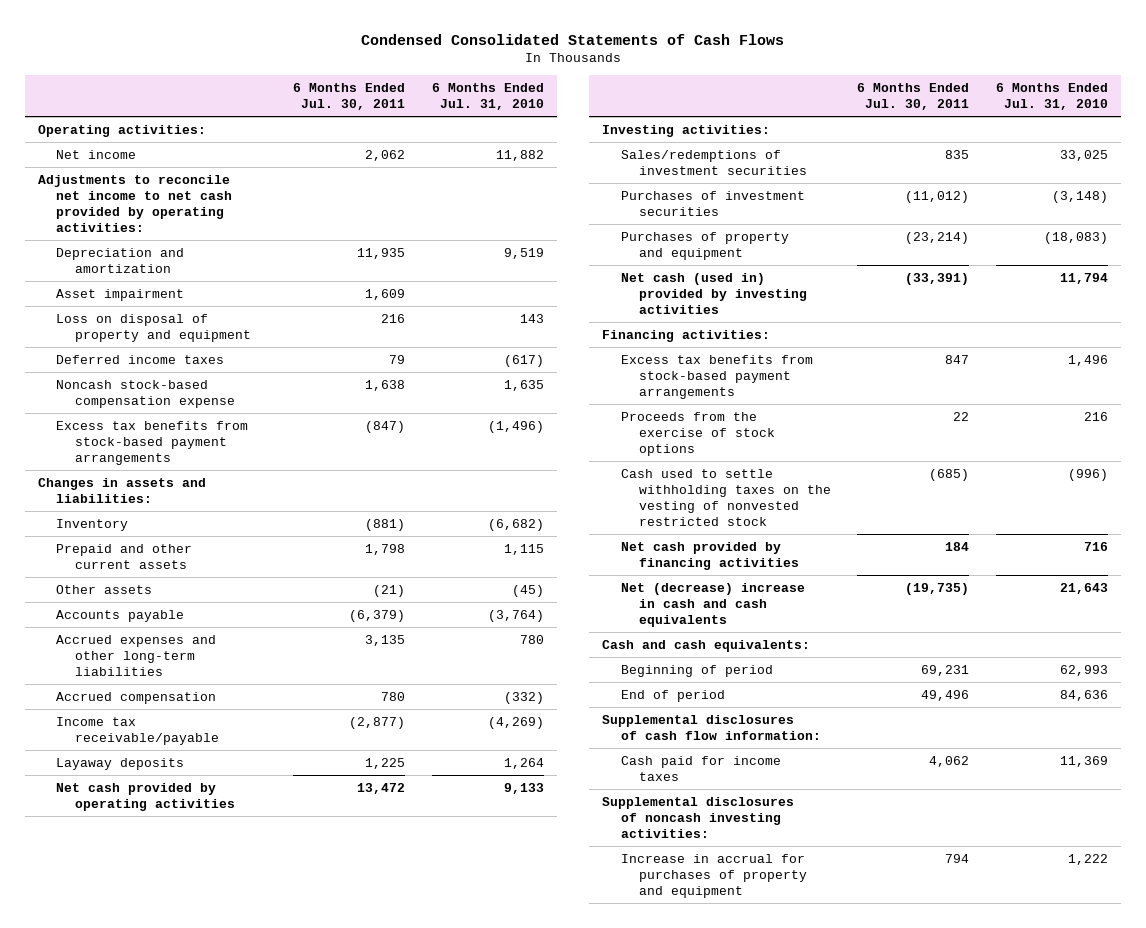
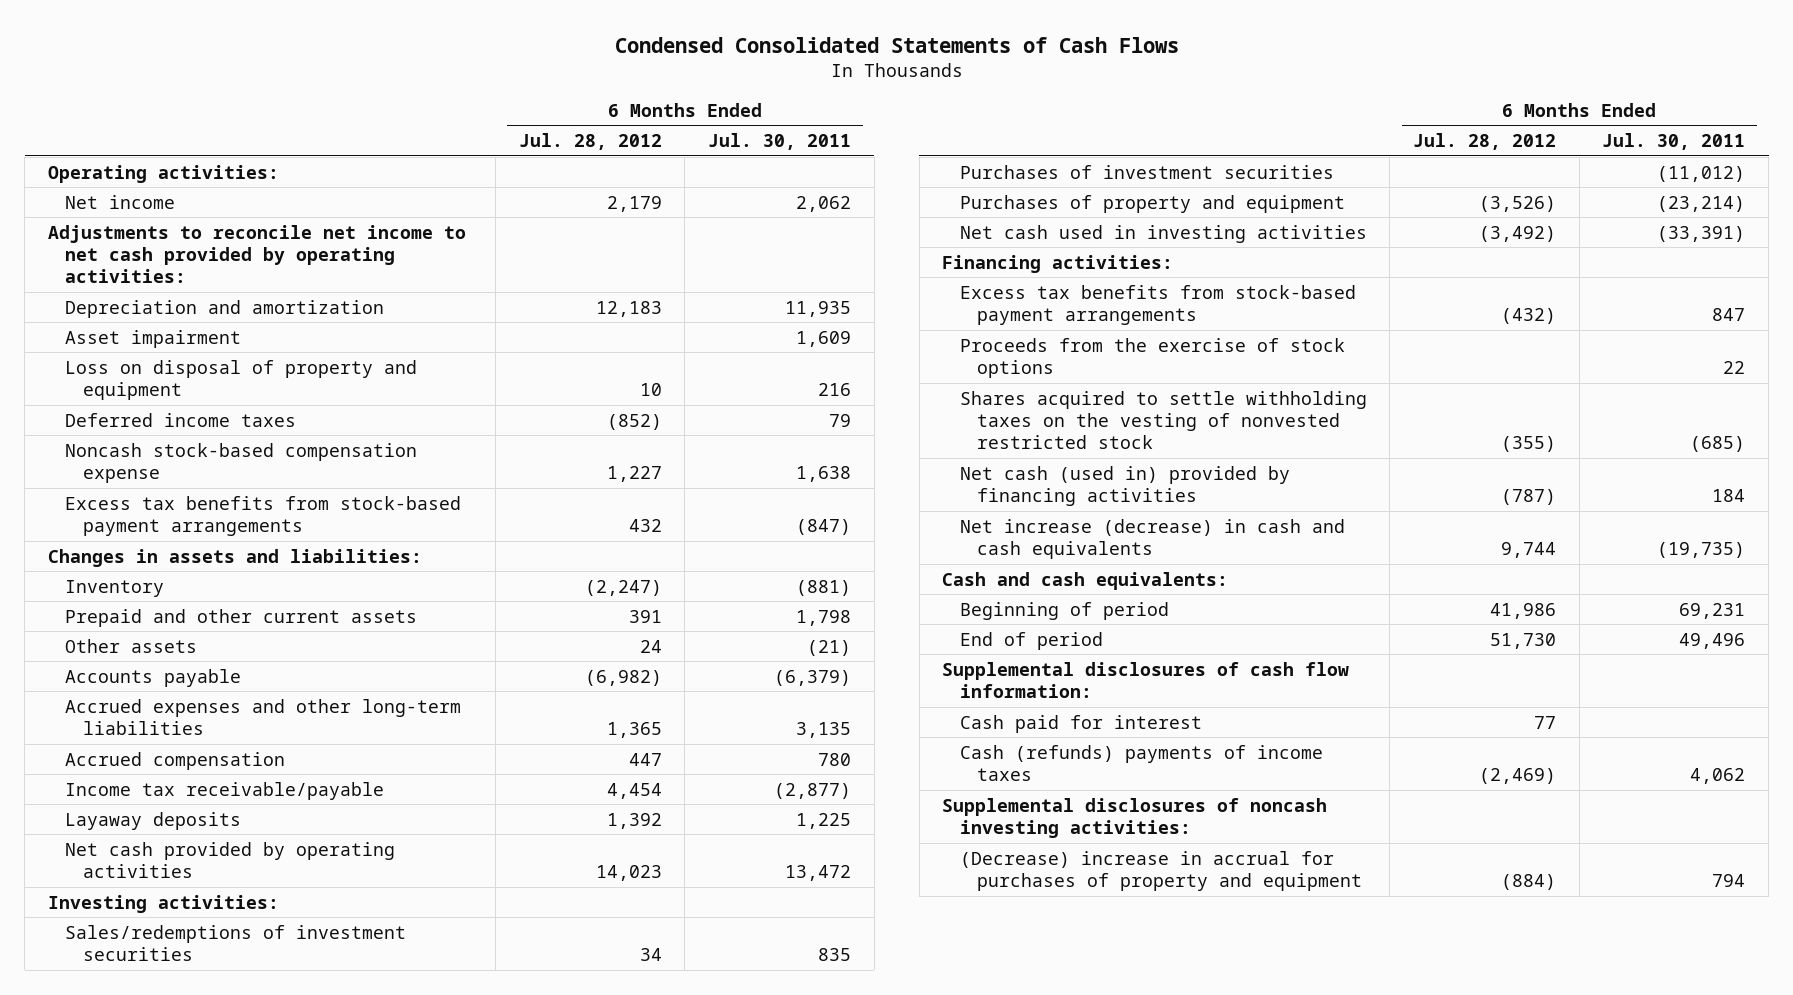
- | 6 Months Ended Jul. 30, 2011 | 6 Months Ended Jul. 31, 2010
+ | 6 Months Ended Jul. 28, 2012 | 6 Months Ended Jul. 30, 2011
- Net cash (used in) provided by investing activities | (33,391) | 11,794
+ Net cash used in investing activities | (3,492) | (33,391)
- Cash used to settle withholding taxes on the vesting of nonvested restricted stock | (685) | (996)
- Net cash provided by financing activities | 184 | 716
- Net (decrease) increase in cash and cash equivalents | (19,735) | 21,643
+ Shares acquired to settle withholding taxes on the vesting of nonvested restricted stock | (355) | (685)
+ Net cash (used in) provided by financing activities | (787) | 184
+ Net increase (decrease) in cash and cash equivalents | 9,744 | (19,735)
- Cash paid for income taxes | 4,062 | 11,369
+ Cash paid for interest | 77 |
+ Cash (refunds) payments of income taxes | (2,469) | 4,062
- Increase in accrual for purchases of property and equipment | 794 | 1,222
+ (Decrease) increase in accrual for purchases of property and equipment | (884) | 794

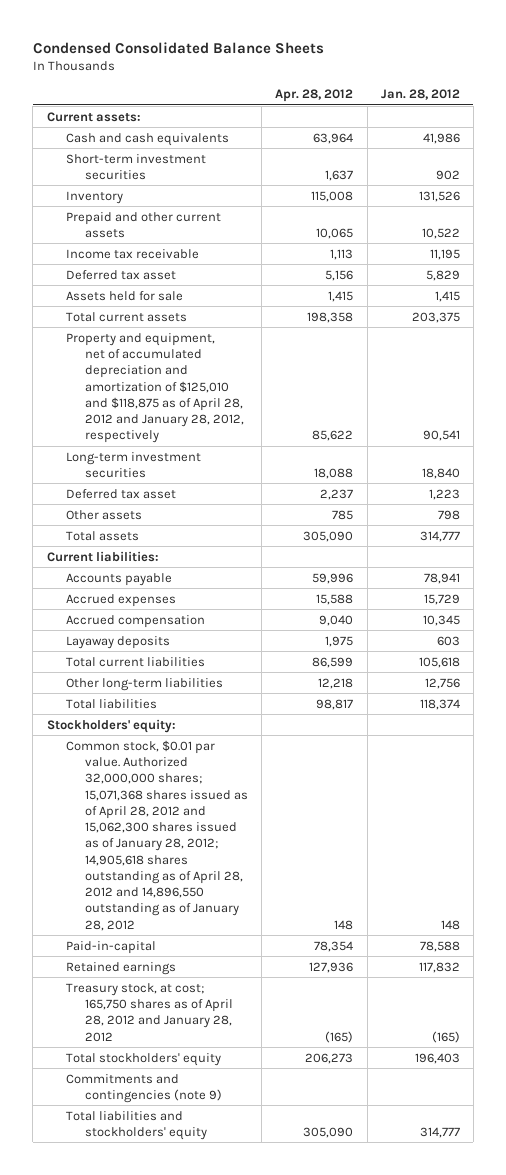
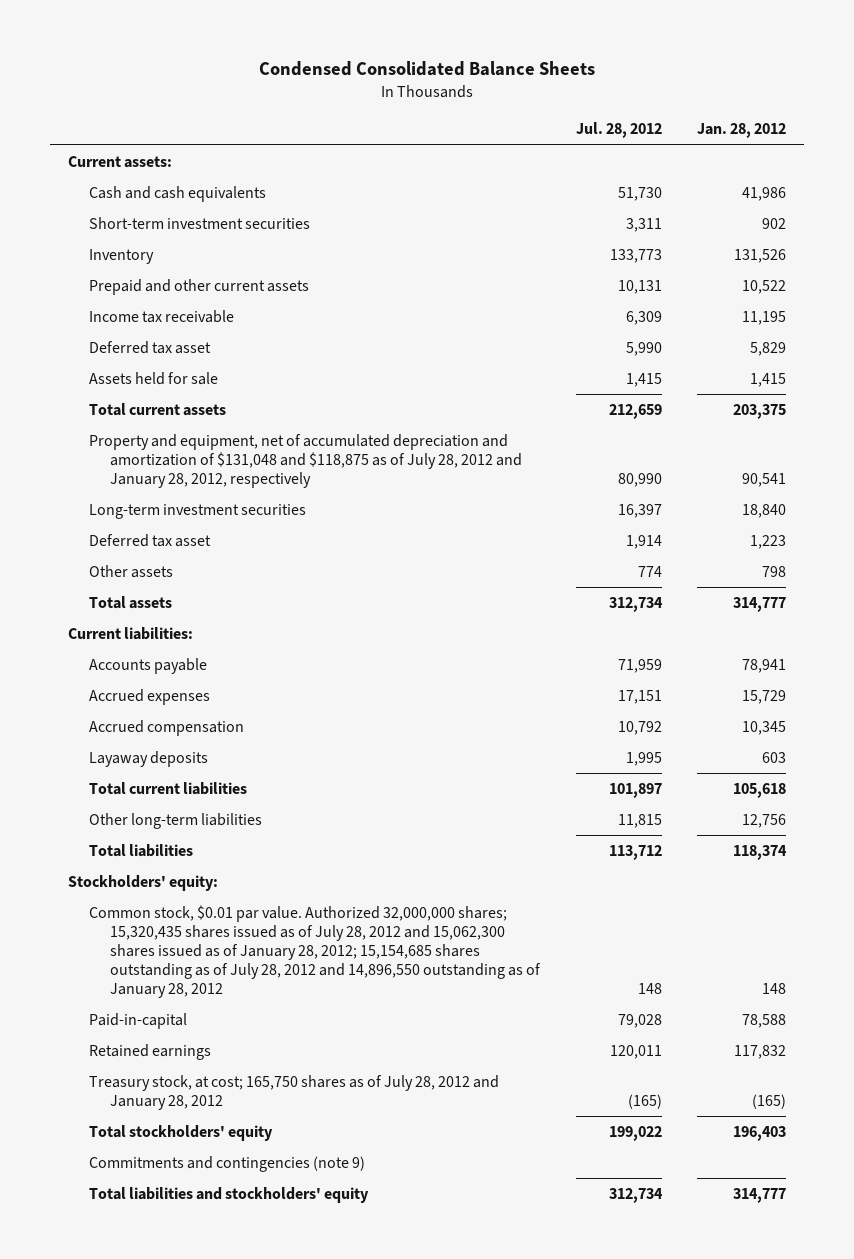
- | Apr. 28, 2012 | Jan. 28, 2012
+ | Jul. 28, 2012 | Jan. 28, 2012
- Property and equipment, net of accumulated depreciation and amortization of $125,010 and $118,875 as of April 28, 2012 and January 28, 2012, respectively | 85,622 | 90,541
+ Property and equipment, net of accumulated depreciation and amortization of $131,048 and $118,875 as of July 28, 2012 and January 28, 2012, respectively | 80,990 | 90,541
- Common stock, $0.01 par value. Authorized 32,000,000 shares; 15,071,368 shares issued as of April 28, 2012 and 15,062,300 shares issued as of January 28, 2012; 14,905,618 shares outstanding as of April 28, 2012 and 14,896,550 outstanding as of January 28, 2012 | 148 | 148
+ Common stock, $0.01 par value. Authorized 32,000,000 shares; 15,320,435 shares issued as of July 28, 2012 and 15,062,300 shares issued as of January 28, 2012; 15,154,685 shares outstanding as of July 28, 2012 and 14,896,550 outstanding as of January 28, 2012 | 148 | 148
- Treasury stock, at cost; 165,750 shares as of April 28, 2012 and January 28, 2012 | (165) | (165)
+ Treasury stock, at cost; 165,750 shares as of July 28, 2012 and January 28, 2012 | (165) | (165)

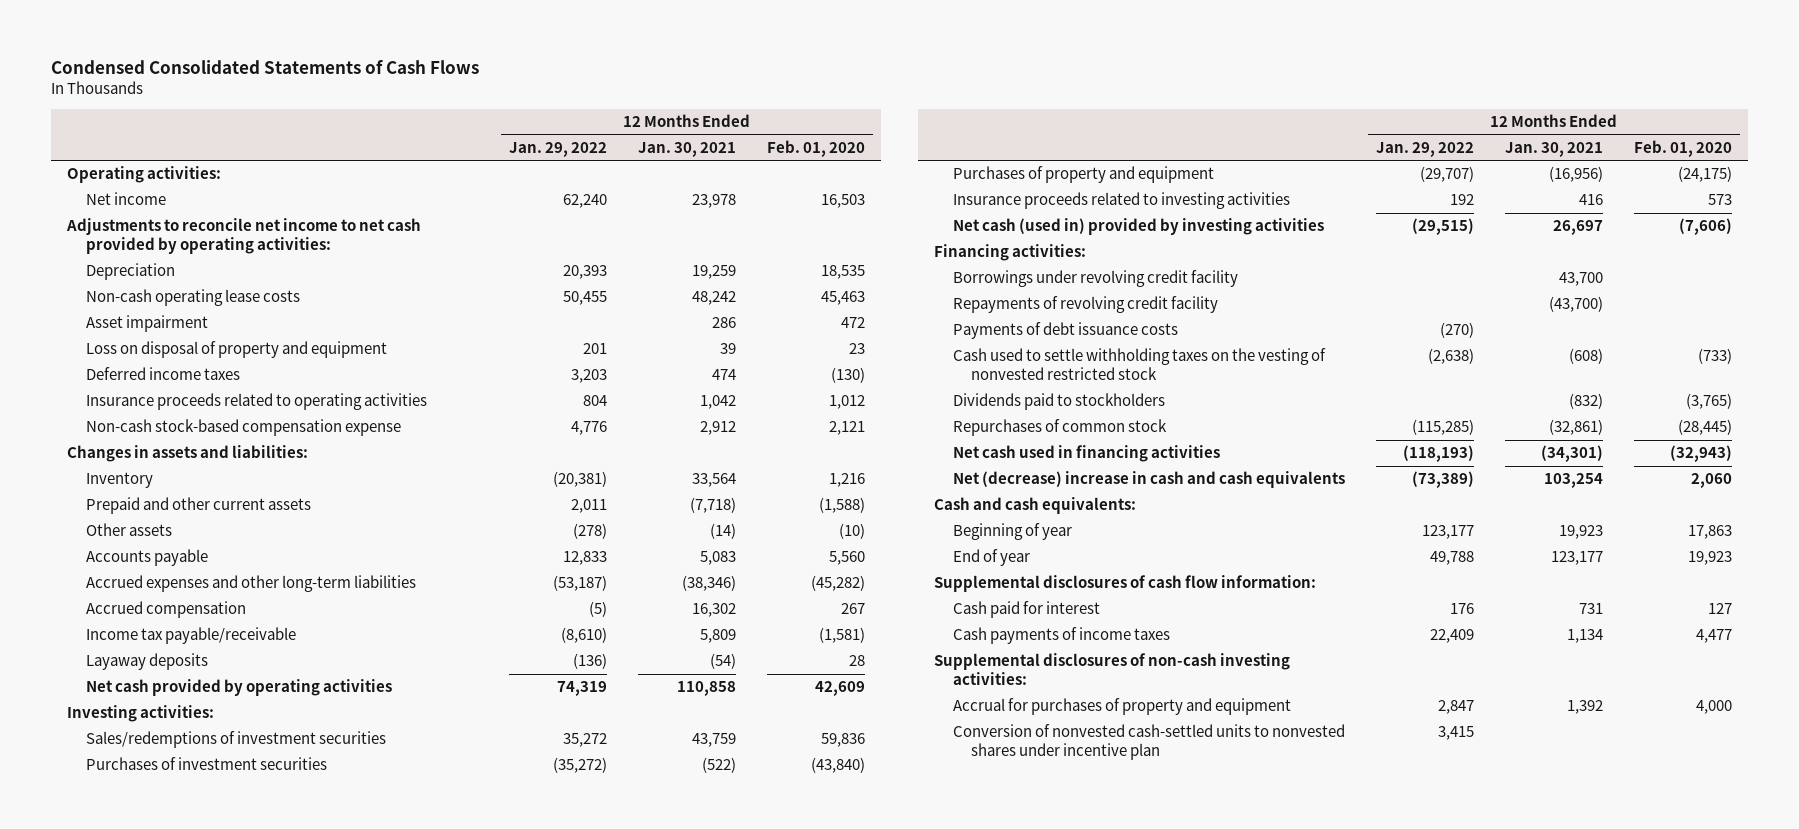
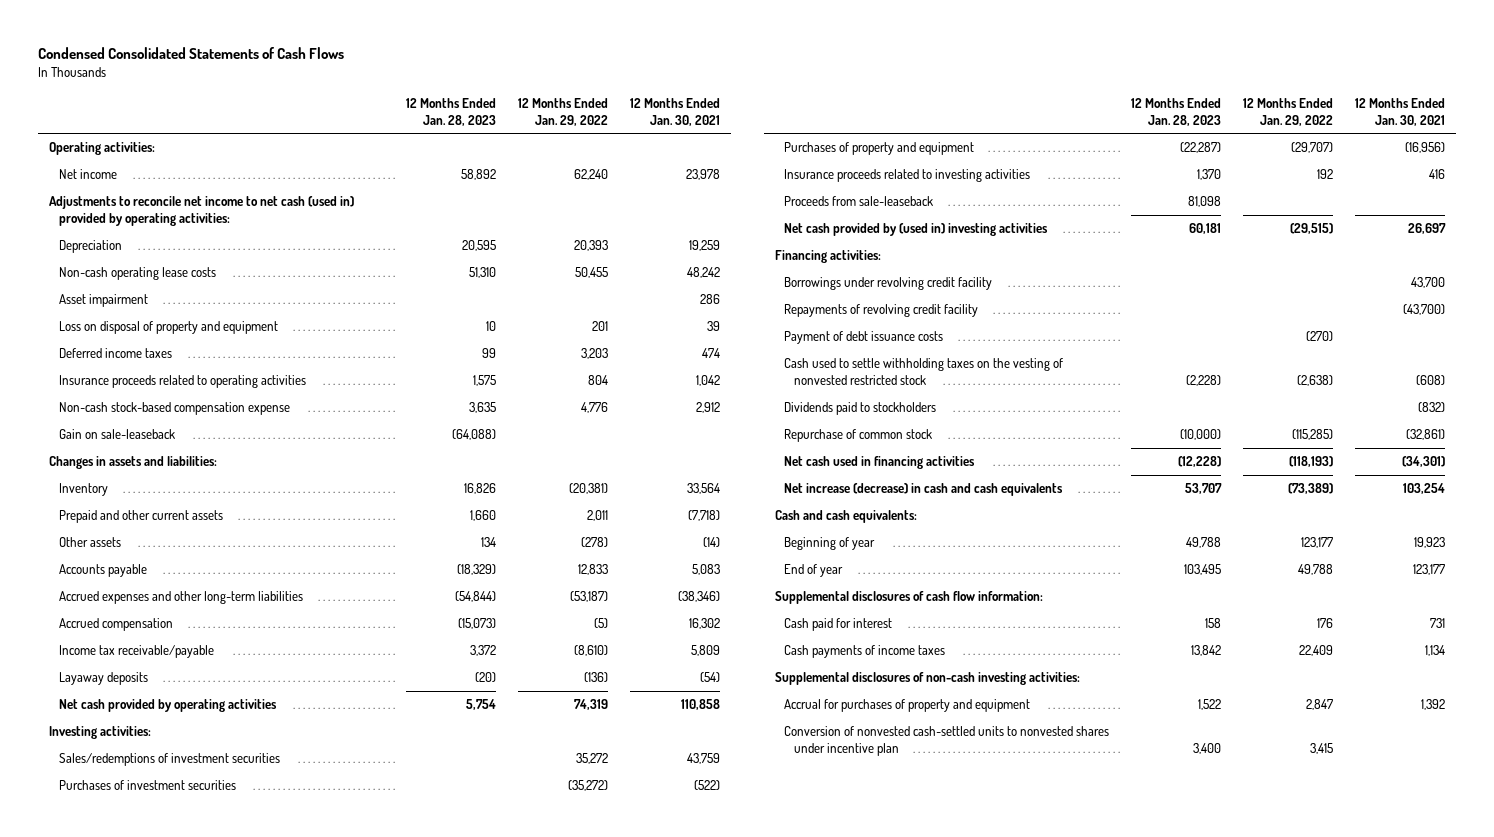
- | 12 Months Ended Jan. 29, 2022 | 12 Months Ended Jan. 30, 2021 | 12 Months Ended Feb. 01, 2020
+ | 12 Months Ended Jan. 28, 2023 | 12 Months Ended Jan. 29, 2022 | 12 Months Ended Jan. 30, 2021
- Adjustments to reconcile net income to net cash provided by operating activities:
+ Adjustments to reconcile net income to net cash (used in) provided by operating activities:
+ Gain on sale-leaseback | (64,088) | |
- Income tax payable/receivable | (8,610) | 5,809 | (1,581)
+ Income tax receivable/payable | 3,372 | (8,610) | 5,809
- Net cash (used in) provided by investing activities | (29,515) | 26,697 | (7,606)
+ Proceeds from sale-leaseback | 81,098 | |
+ Net cash provided by (used in) investing activities | 60,181 | (29,515) | 26,697
- Payments of debt issuance costs | (270) | |
+ Payment of debt issuance costs | | (270) |
- Repurchases of common stock | (115,285) | (32,861) | (28,445)
+ Repurchase of common stock | (10,000) | (115,285) | (32,861)
- Net (decrease) increase in cash and cash equivalents | (73,389) | 103,254 | 2,060
+ Net increase (decrease) in cash and cash equivalents | 53,707 | (73,389) | 103,254

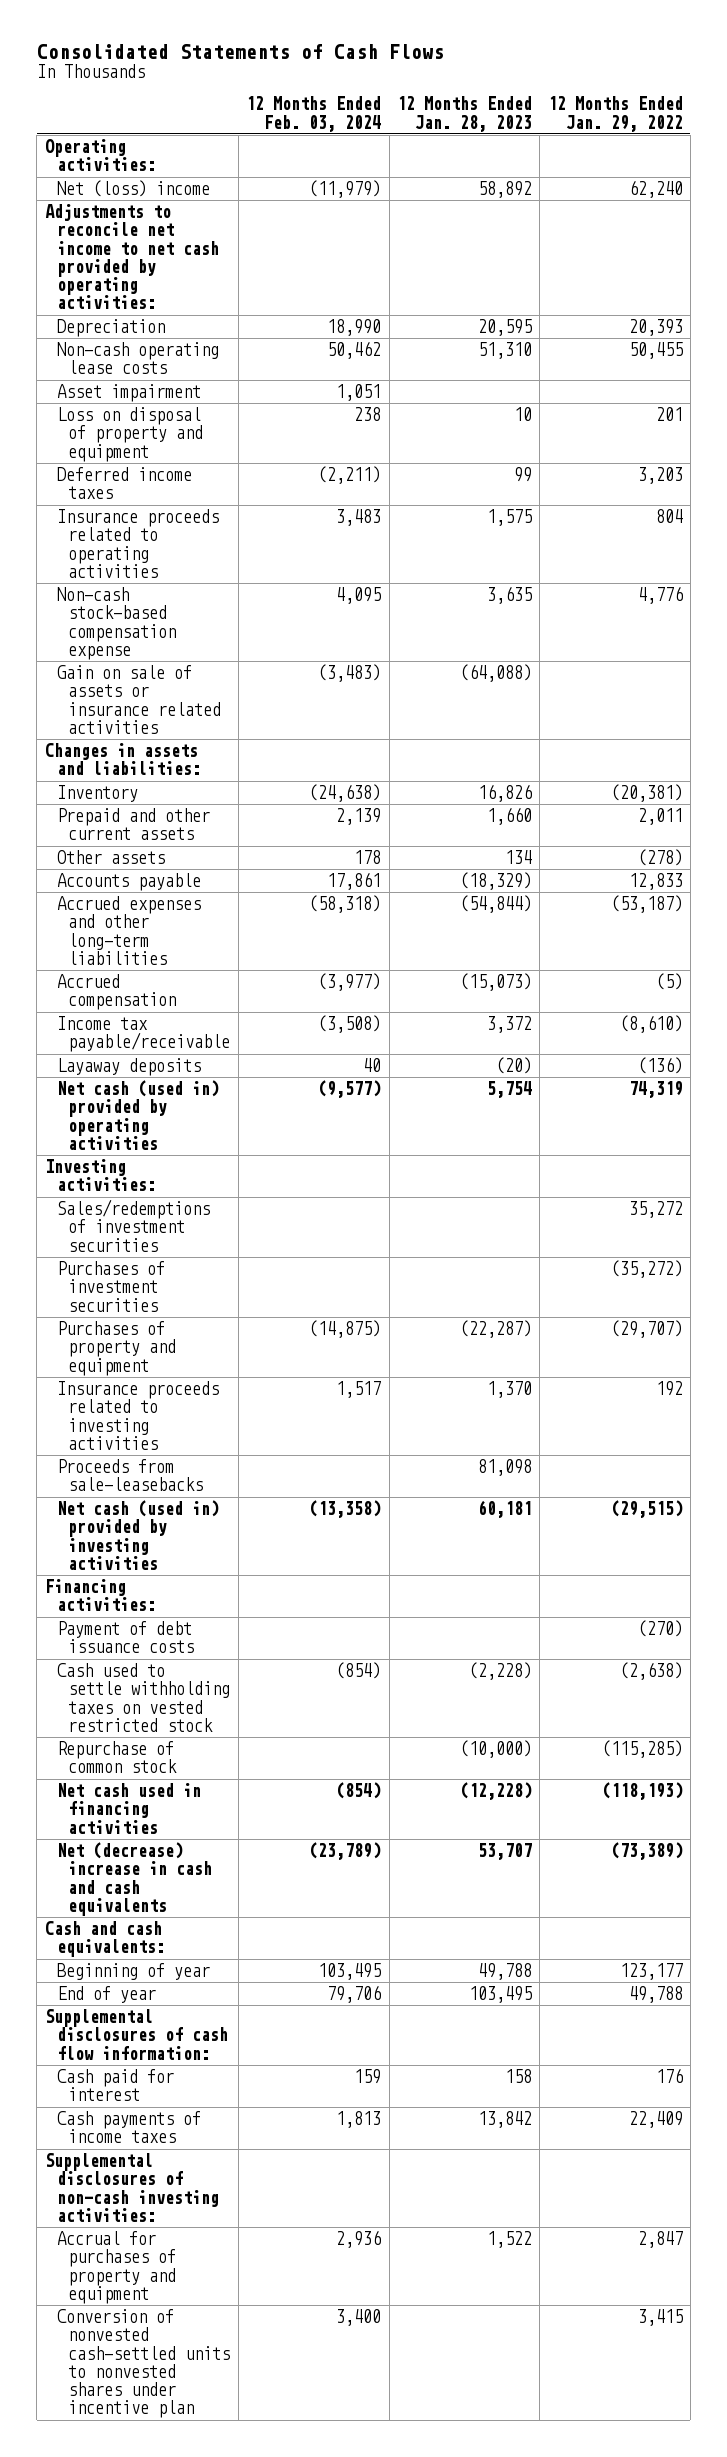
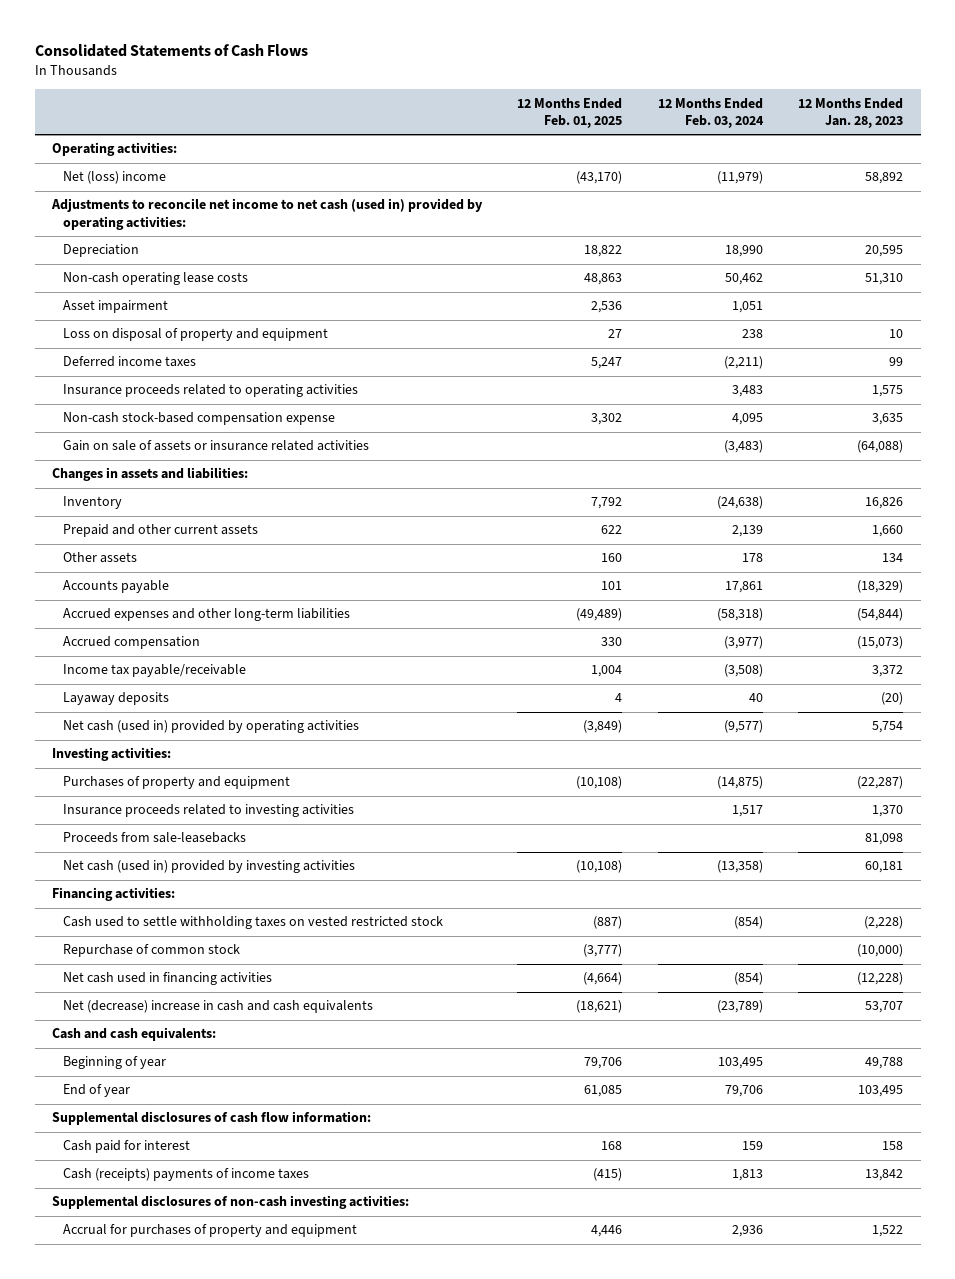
- | 12 Months Ended Feb. 03, 2024 | 12 Months Ended Jan. 28, 2023 | 12 Months Ended Jan. 29, 2022
+ | 12 Months Ended Feb. 01, 2025 | 12 Months Ended Feb. 03, 2024 | 12 Months Ended Jan. 28, 2023
- Adjustments to reconcile net income to net cash provided by operating activities:
+ Adjustments to reconcile net income to net cash (used in) provided by operating activities:
- Sales/redemptions of investment securities | | | 35,272
- Purchases of investment securities | | | (35,272)
- Payment of debt issuance costs | | | (270)
- Cash payments of income taxes | 1,813 | 13,842 | 22,409
+ Cash (receipts) payments of income taxes | (415) | 1,813 | 13,842
- Conversion of nonvested cash-settled units to nonvested shares under incentive plan | 3,400 | | 3,415

